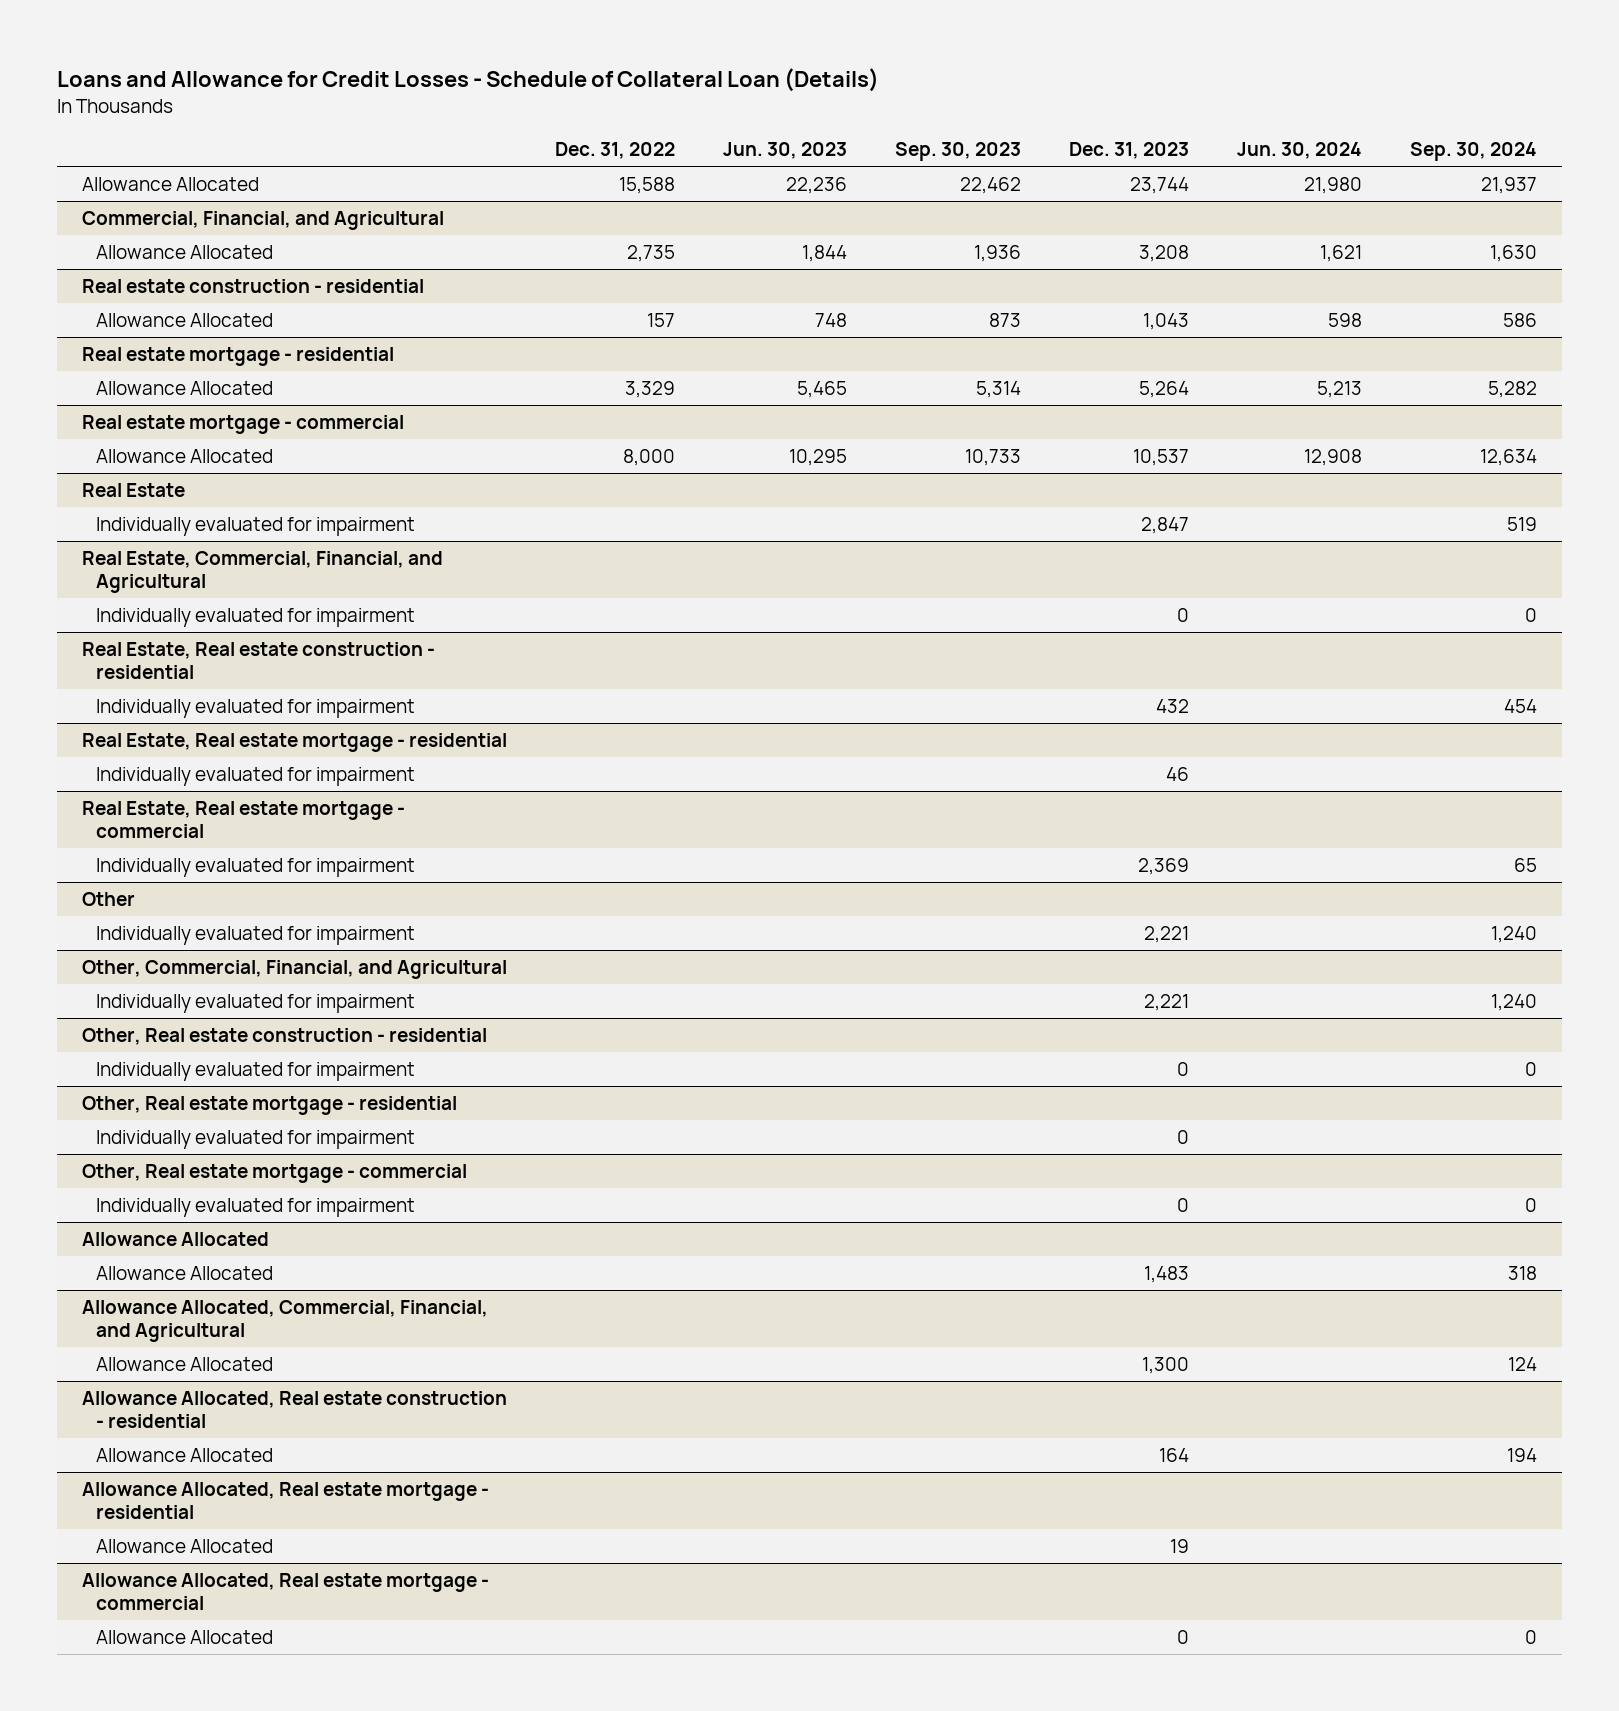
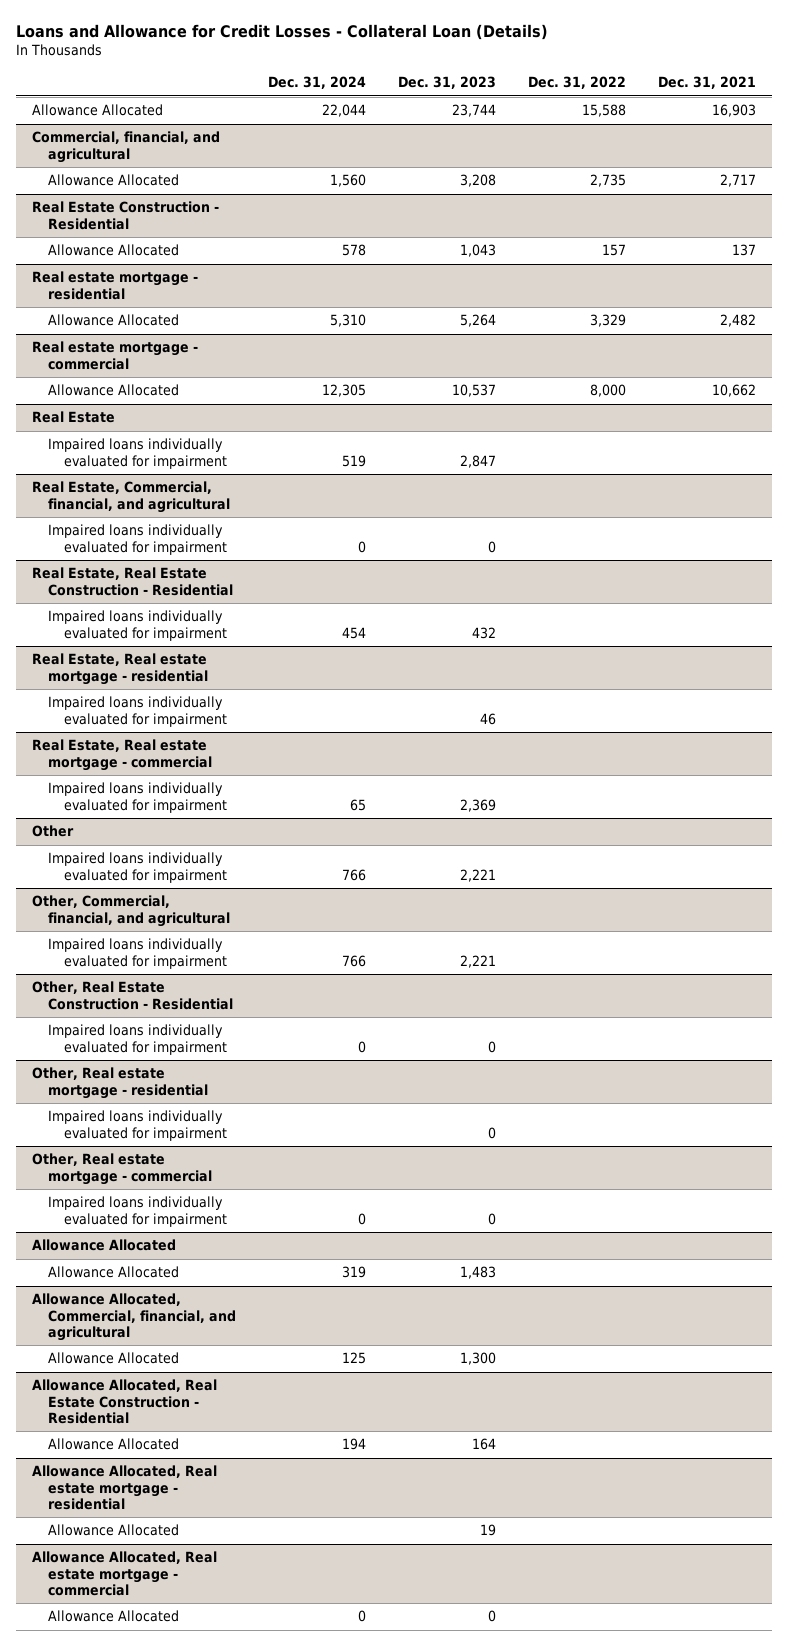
- Loans and Allowance for Credit Losses - Schedule of Collateral Loan (Details)
+ Loans and Allowance for Credit Losses - Collateral Loan (Details)
- | Dec. 31, 2022 | Jun. 30, 2023 | Sep. 30, 2023 | Dec. 31, 2023 | Jun. 30, 2024 | Sep. 30, 2024
+ | Dec. 31, 2024 | Dec. 31, 2023 | Dec. 31, 2022 | Dec. 31, 2021
- Commercial, Financial, and Agricultural
+ Commercial, financial, and agricultural
- Real estate construction - residential
+ Real Estate Construction - Residential
@ Real Estate
- Individually evaluated for impairment | | | | 2,847 | | 519
- Real Estate, Commercial, Financial, and Agricultural
- Individually evaluated for impairment | | | | 0 | | 0
- Real Estate, Real estate construction - residential
- Individually evaluated for impairment | | | | 432 | | 454
@ Real Estate
+ Impaired loans individually evaluated for impairment | 519 | 2,847 | |
+ Real Estate, Commercial, financial, and agricultural
+ Impaired loans individually evaluated for impairment | 0 | 0 | |
+ Real Estate, Real Estate Construction - Residential
+ Impaired loans individually evaluated for impairment | 454 | 432 | |
@ Real Estate, Real estate mortgage - residential
- Individually evaluated for impairment | | | | 46 | |
+ Impaired loans individually evaluated for impairment | | 46 | |
@ Real Estate, Real estate mortgage - commercial
- Individually evaluated for impairment | | | | 2,369 | | 65
+ Impaired loans individually evaluated for impairment | 65 | 2,369 | |
@ Other
- Individually evaluated for impairment | | | | 2,221 | | 1,240
- Other, Commercial, Financial, and Agricultural
- Individually evaluated for impairment | | | | 2,221 | | 1,240
- Other, Real estate construction - residential
- Individually evaluated for impairment | | | | 0 | | 0
@ Other
+ Impaired loans individually evaluated for impairment | 766 | 2,221 | |
+ Other, Commercial, financial, and agricultural
+ Impaired loans individually evaluated for impairment | 766 | 2,221 | |
+ Other, Real Estate Construction - Residential
+ Impaired loans individually evaluated for impairment | 0 | 0 | |
@ Other, Real estate mortgage - residential
- Individually evaluated for impairment | | | | 0 | |
+ Impaired loans individually evaluated for impairment | | 0 | |
@ Other, Real estate mortgage - commercial
- Individually evaluated for impairment | | | | 0 | | 0
+ Impaired loans individually evaluated for impairment | 0 | 0 | |
- Allowance Allocated, Commercial, Financial, and Agricultural
+ Allowance Allocated, Commercial, financial, and agricultural
- Allowance Allocated, Real estate construction - residential
+ Allowance Allocated, Real Estate Construction - Residential

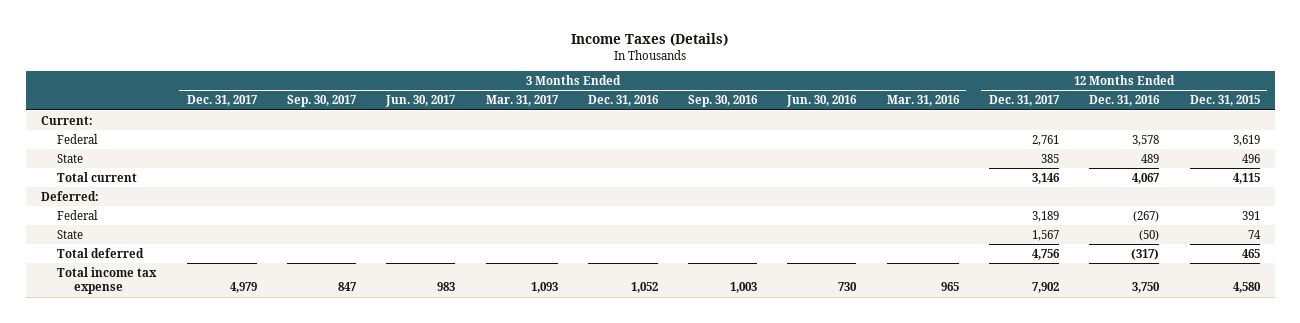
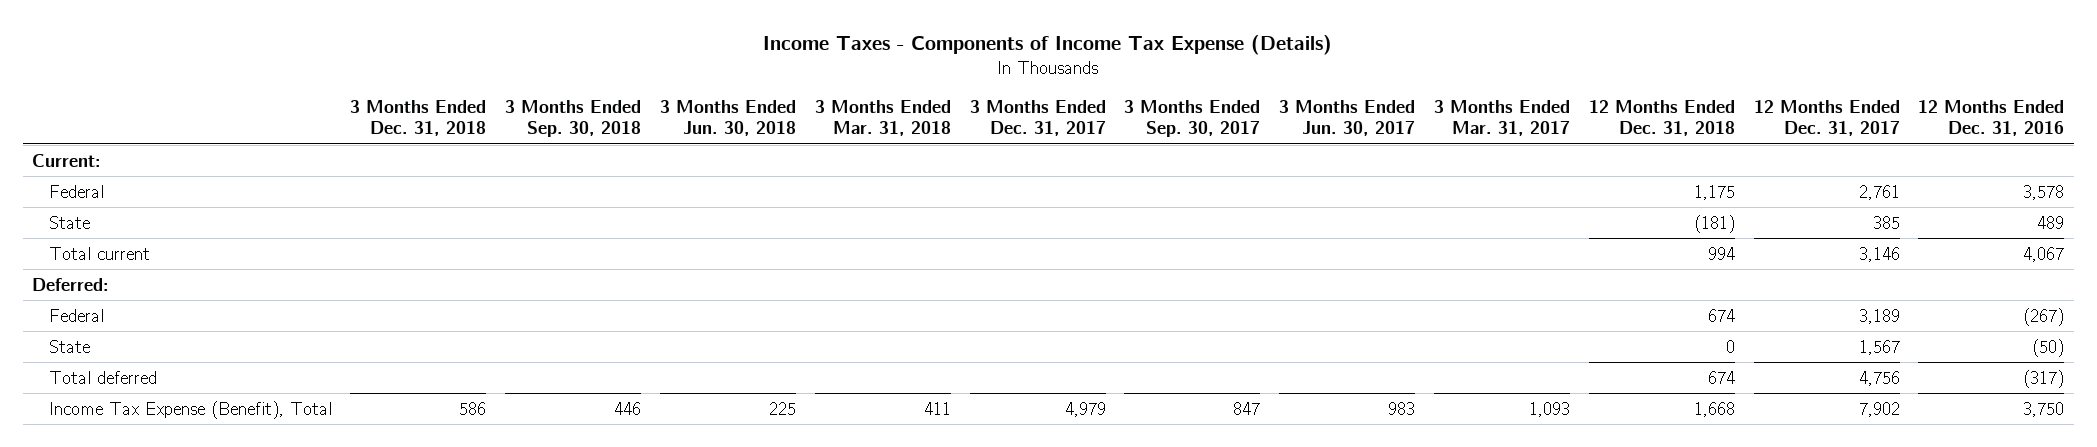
- Income Taxes (Details)
+ Income Taxes - Components of Income Tax Expense (Details)
- | 3 Months Ended Dec. 31, 2017 | 3 Months Ended Sep. 30, 2017 | 3 Months Ended Jun. 30, 2017 | 3 Months Ended Mar. 31, 2017 | 3 Months Ended Dec. 31, 2016 | 3 Months Ended Sep. 30, 2016 | 3 Months Ended Jun. 30, 2016 | 3 Months Ended Mar. 31, 2016 | 12 Months Ended Dec. 31, 2017 | 12 Months Ended Dec. 31, 2016 | 12 Months Ended Dec. 31, 2015
+ | 3 Months Ended Dec. 31, 2018 | 3 Months Ended Sep. 30, 2018 | 3 Months Ended Jun. 30, 2018 | 3 Months Ended Mar. 31, 2018 | 3 Months Ended Dec. 31, 2017 | 3 Months Ended Sep. 30, 2017 | 3 Months Ended Jun. 30, 2017 | 3 Months Ended Mar. 31, 2017 | 12 Months Ended Dec. 31, 2018 | 12 Months Ended Dec. 31, 2017 | 12 Months Ended Dec. 31, 2016
- Total income tax expense | 4,979 | 847 | 983 | 1,093 | 1,052 | 1,003 | 730 | 965 | 7,902 | 3,750 | 4,580
+ Income Tax Expense (Benefit), Total | 586 | 446 | 225 | 411 | 4,979 | 847 | 983 | 1,093 | 1,668 | 7,902 | 3,750

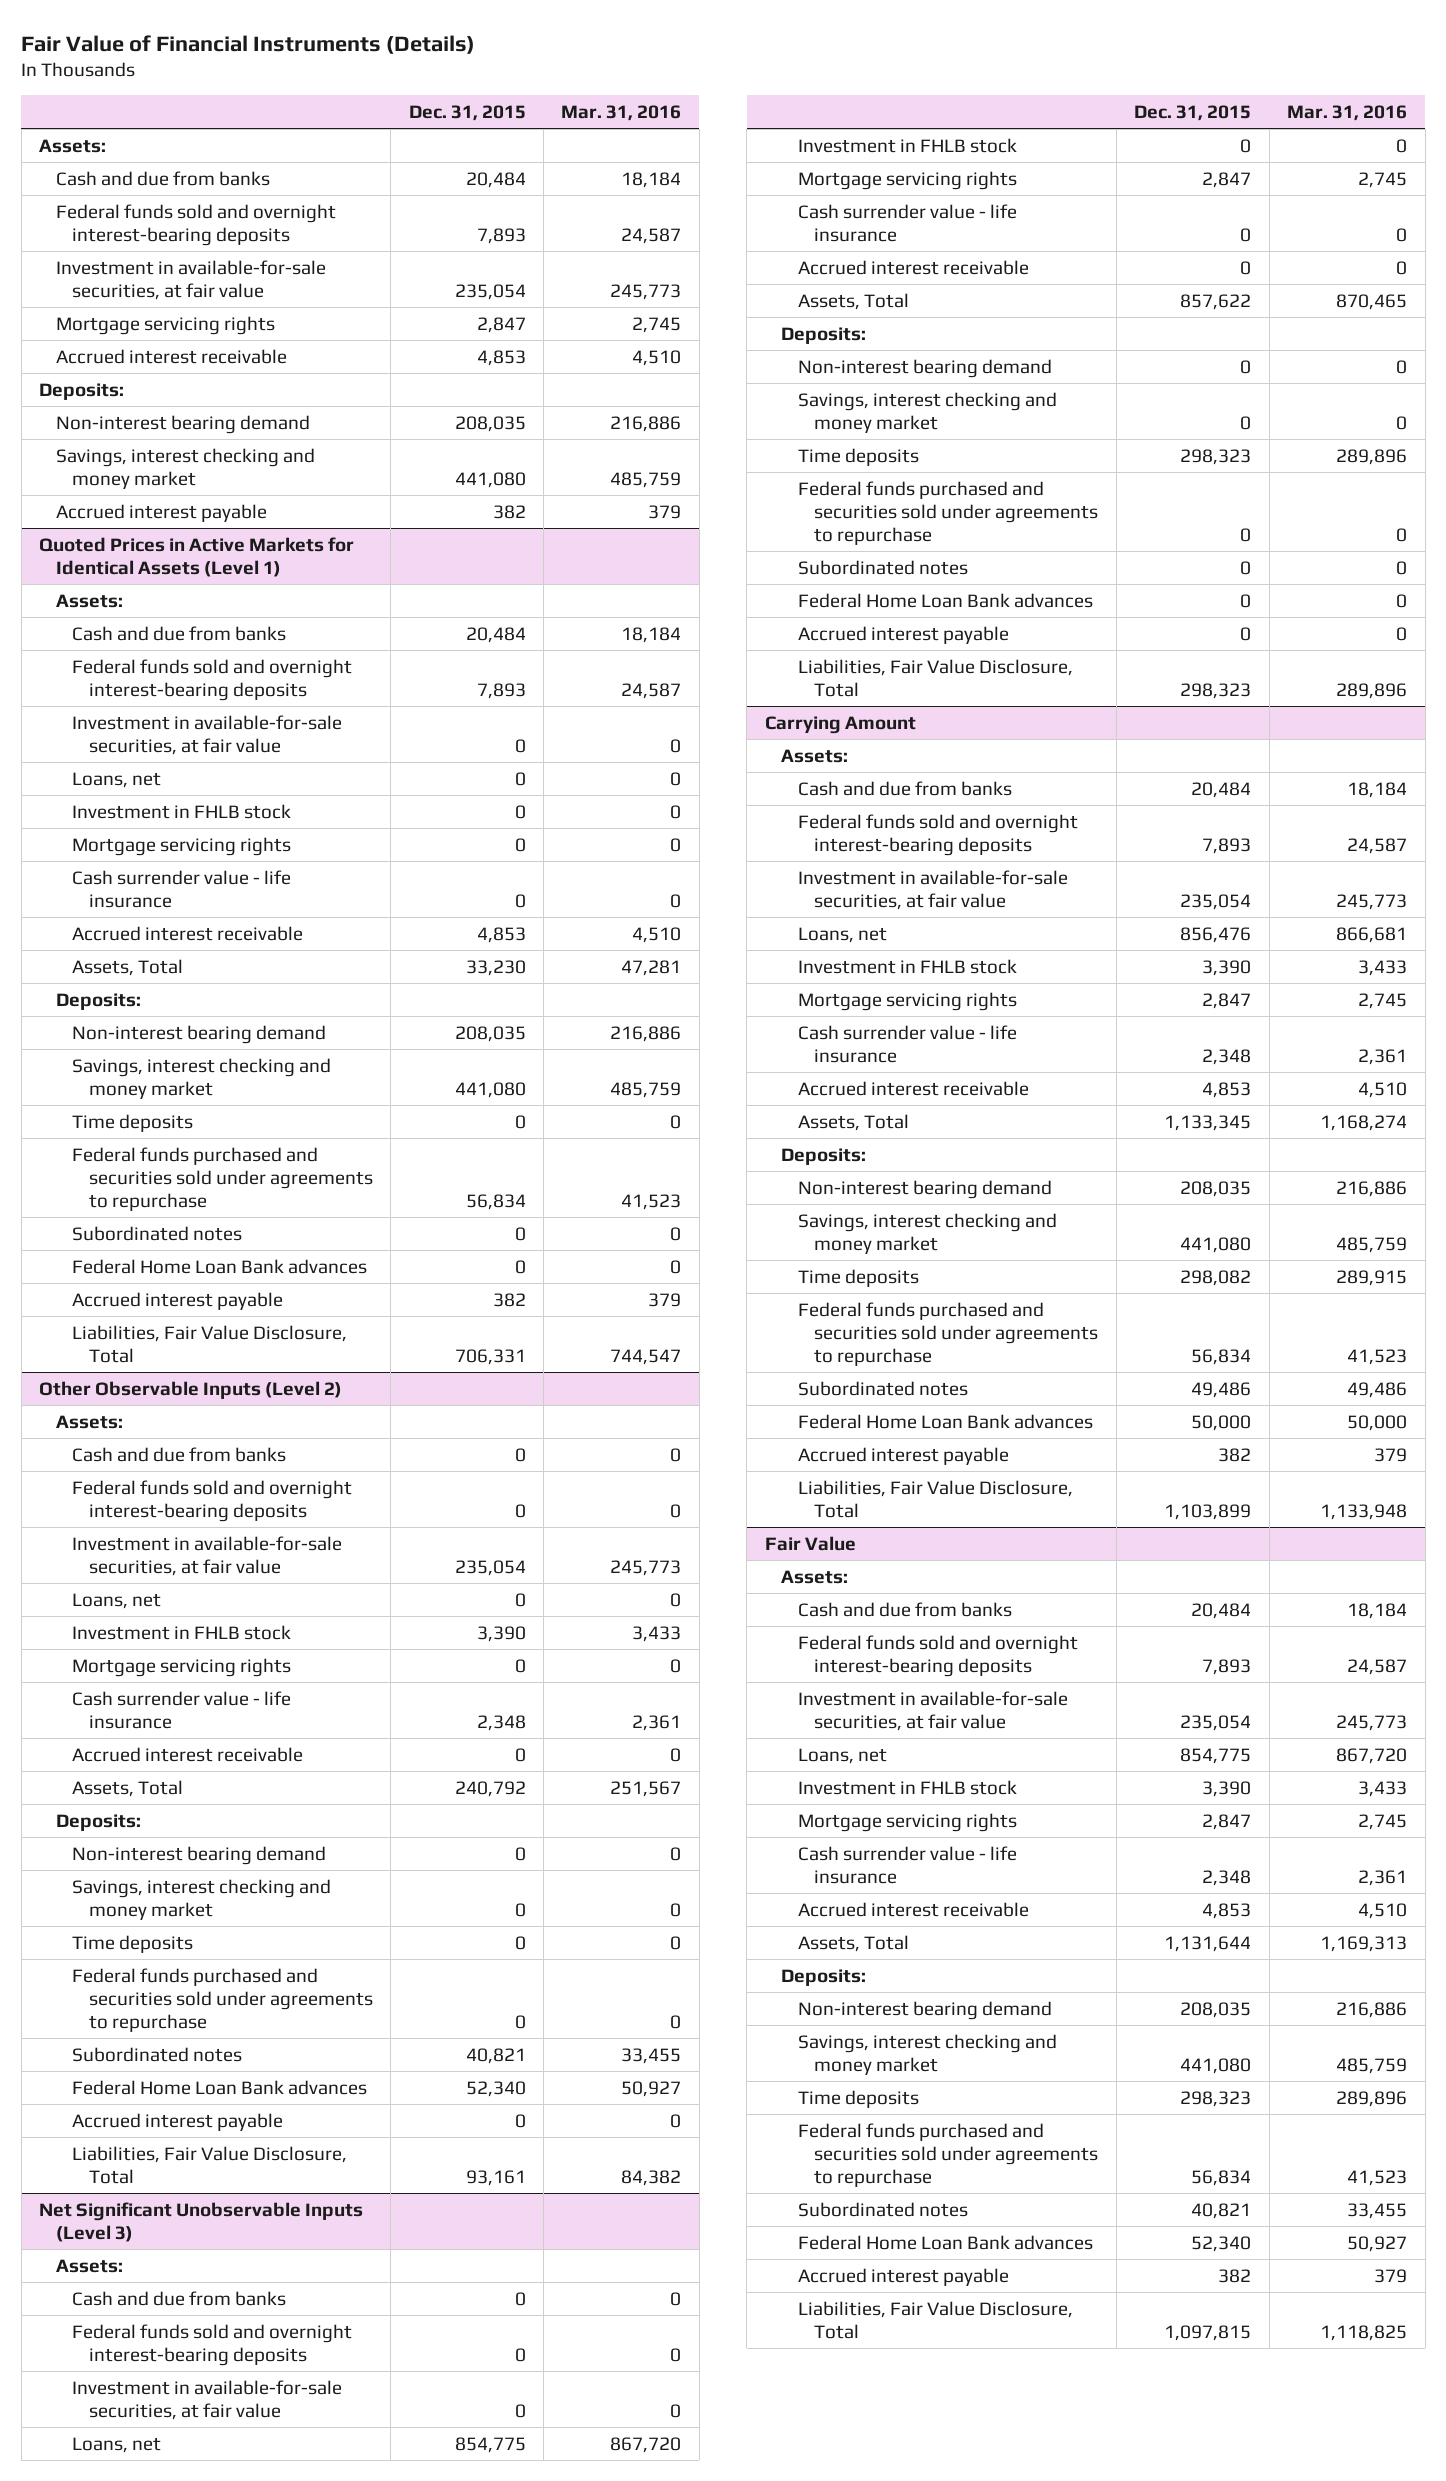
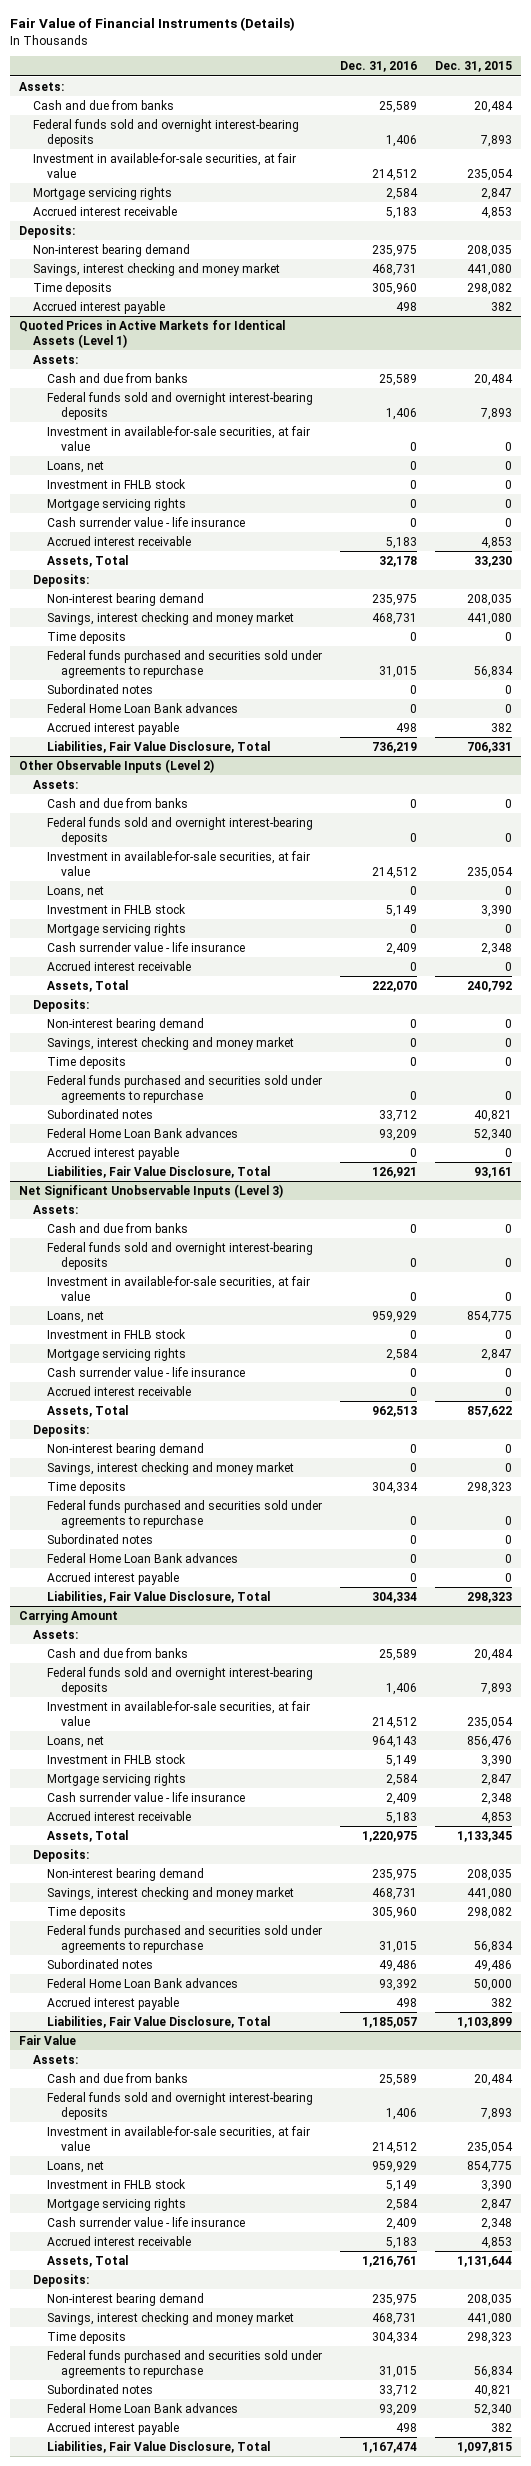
- | Dec. 31, 2015 | Mar. 31, 2016
+ | Dec. 31, 2016 | Dec. 31, 2015
+ Time deposits | 305,960 | 298,082

